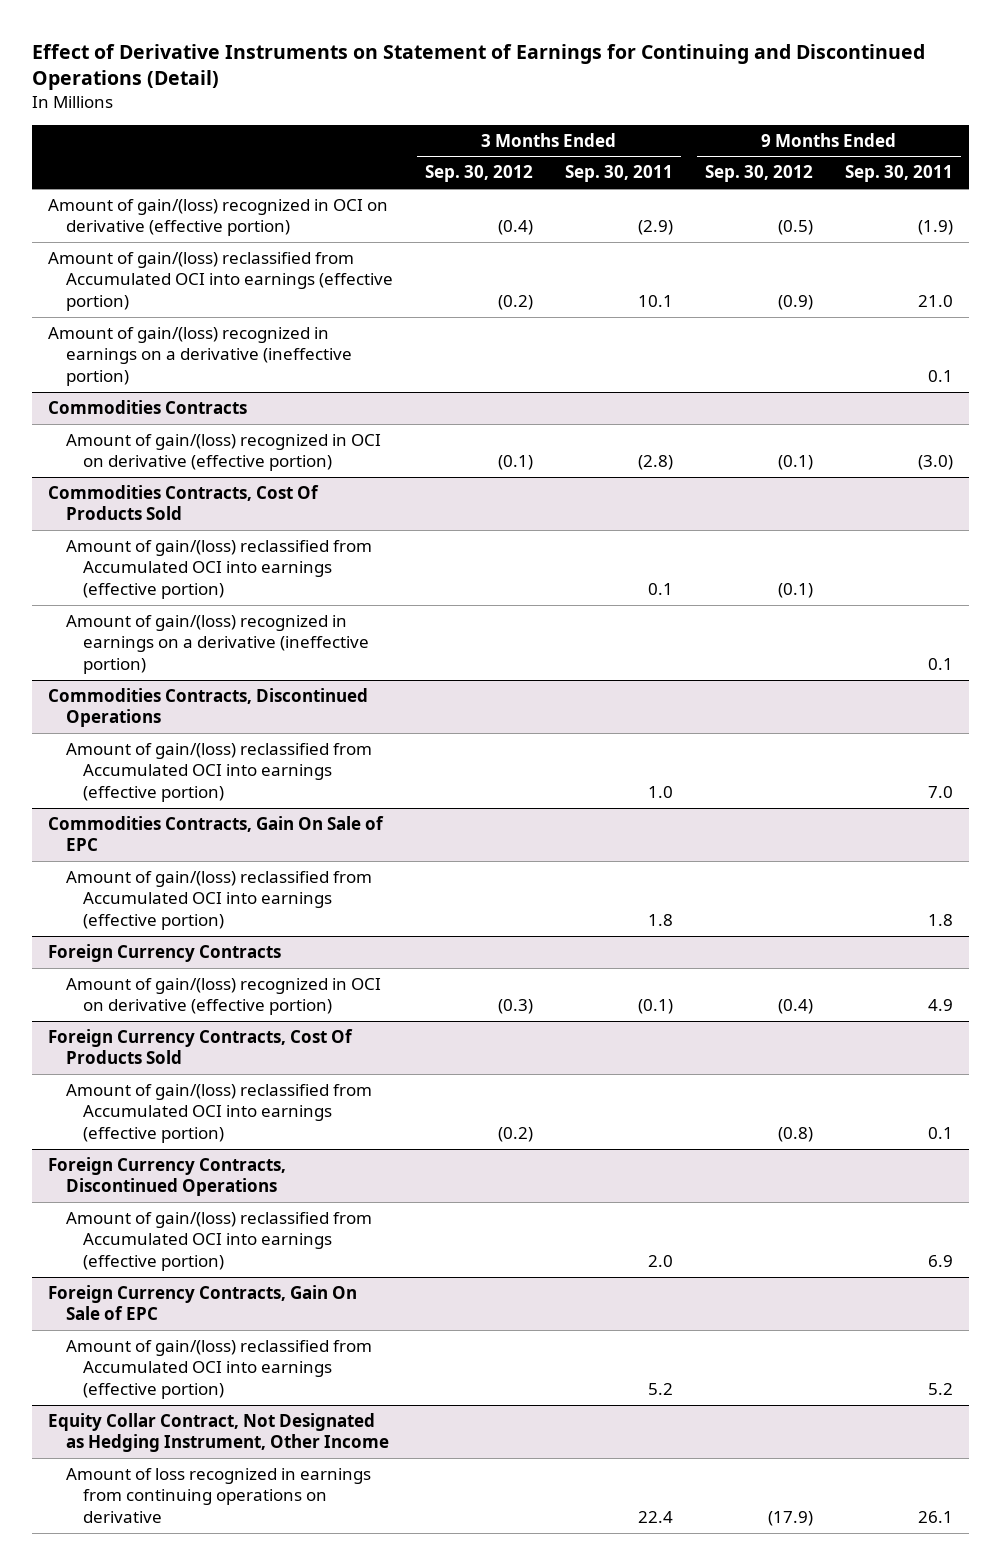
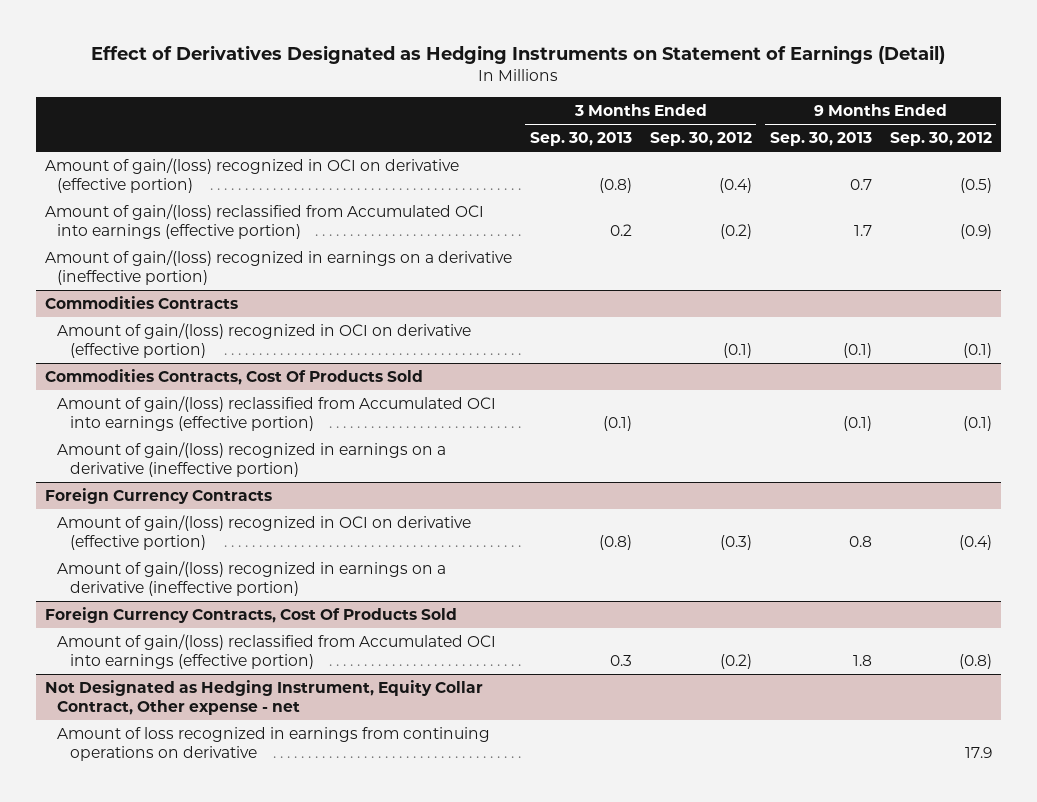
- Effect of Derivative Instruments on Statement of Earnings for Continuing and Discontinued Operations (Detail)
+ Effect of Derivatives Designated as Hedging Instruments on Statement of Earnings (Detail)
- | 3 Months Ended Sep. 30, 2012 | 3 Months Ended Sep. 30, 2011 | 9 Months Ended Sep. 30, 2012 | 9 Months Ended Sep. 30, 2011
+ | 3 Months Ended Sep. 30, 2013 | 3 Months Ended Sep. 30, 2012 | 9 Months Ended Sep. 30, 2013 | 9 Months Ended Sep. 30, 2012
- Commodities Contracts, Discontinued Operations
- Amount of gain/(loss) reclassified from Accumulated OCI into earnings (effective portion) | | 1.0 | | 7.0
- Commodities Contracts, Gain On Sale of EPC
- Amount of gain/(loss) reclassified from Accumulated OCI into earnings (effective portion) | | 1.8 | | 1.8
@ Foreign Currency Contracts
+ Amount of gain/(loss) recognized in earnings on a derivative (ineffective portion)
- Foreign Currency Contracts, Discontinued Operations
- Amount of gain/(loss) reclassified from Accumulated OCI into earnings (effective portion) | | 2.0 | | 6.9
- Foreign Currency Contracts, Gain On Sale of EPC
- Amount of gain/(loss) reclassified from Accumulated OCI into earnings (effective portion) | | 5.2 | | 5.2
- Equity Collar Contract, Not Designated as Hedging Instrument, Other Income
- Amount of loss recognized in earnings from continuing operations on derivative | | 22.4 | (17.9) | 26.1
+ Not Designated as Hedging Instrument, Equity Collar Contract, Other expense - net
+ Amount of loss recognized in earnings from continuing operations on derivative | | | | 17.9

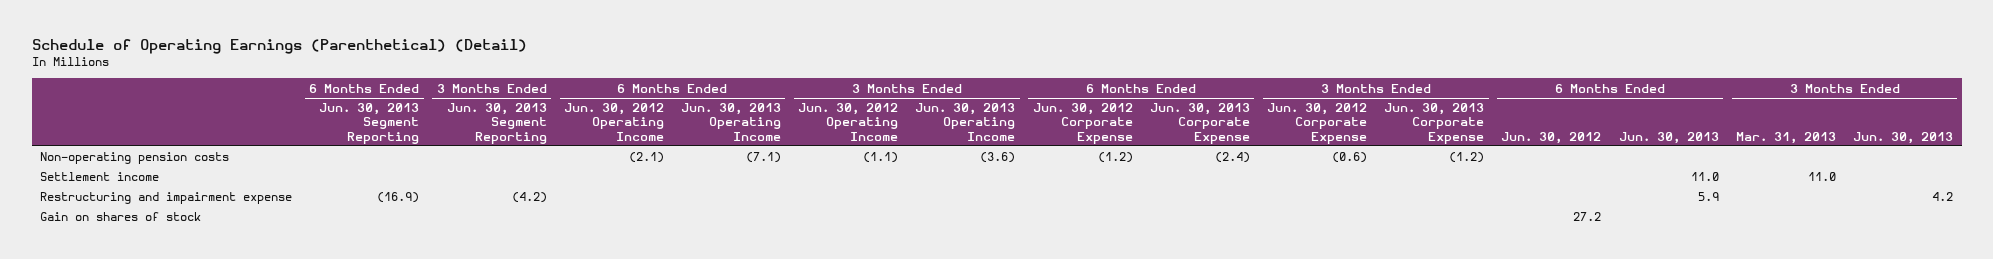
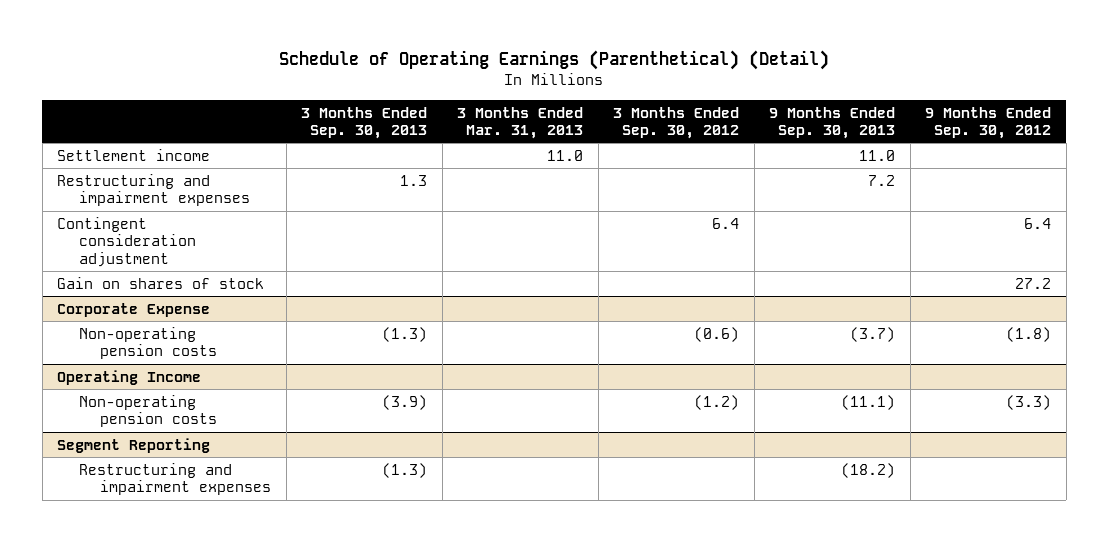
- | 6 Months Ended Jun. 30, 2013 Segment Reporting | 3 Months Ended Jun. 30, 2013 Segment Reporting | 6 Months Ended Jun. 30, 2012 Operating Income | 6 Months Ended Jun. 30, 2013 Operating Income | 3 Months Ended Jun. 30, 2012 Operating Income | 3 Months Ended Jun. 30, 2013 Operating Income | 6 Months Ended Jun. 30, 2012 Corporate Expense | 6 Months Ended Jun. 30, 2013 Corporate Expense | 3 Months Ended Jun. 30, 2012 Corporate Expense | 3 Months Ended Jun. 30, 2013 Corporate Expense | 6 Months Ended Jun. 30, 2012 | 6 Months Ended Jun. 30, 2013 | 3 Months Ended Mar. 31, 2013 | 3 Months Ended Jun. 30, 2013
+ | 3 Months Ended Sep. 30, 2013 | 3 Months Ended Mar. 31, 2013 | 3 Months Ended Sep. 30, 2012 | 9 Months Ended Sep. 30, 2013 | 9 Months Ended Sep. 30, 2012
- Non-operating pension costs | | | (2.1) | (7.1) | (1.1) | (3.6) | (1.2) | (2.4) | (0.6) | (1.2) | | | |
- Restructuring and impairment expense | (16.9) | (4.2) | | | | | | | | | | 5.9 | | 4.2
+ Restructuring and impairment expenses | 1.3 | | | 7.2 |
+ Contingent consideration adjustment | | | 6.4 | | 6.4
+ Corporate Expense
+ Non-operating pension costs | (1.3) | | (0.6) | (3.7) | (1.8)
+ Operating Income
+ Non-operating pension costs | (3.9) | | (1.2) | (11.1) | (3.3)
+ Segment Reporting
+ Restructuring and impairment expenses | (1.3) | | | (18.2) |

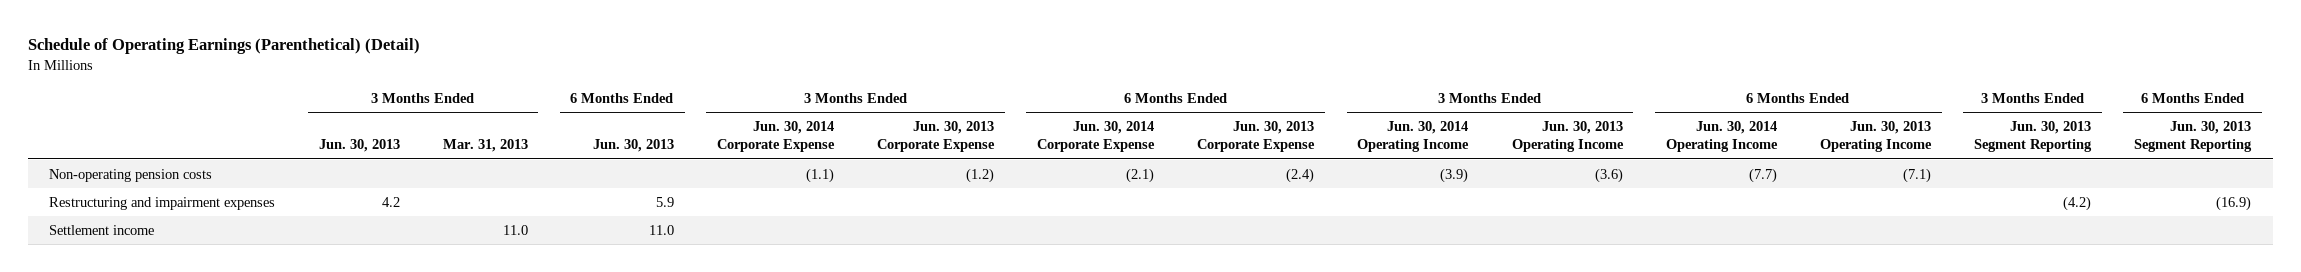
- | 3 Months Ended Sep. 30, 2013 | 3 Months Ended Mar. 31, 2013 | 3 Months Ended Sep. 30, 2012 | 9 Months Ended Sep. 30, 2013 | 9 Months Ended Sep. 30, 2012
+ | 3 Months Ended Jun. 30, 2013 | 3 Months Ended Mar. 31, 2013 | 6 Months Ended Jun. 30, 2013 | 3 Months Ended Jun. 30, 2014 Corporate Expense | 3 Months Ended Jun. 30, 2013 Corporate Expense | 6 Months Ended Jun. 30, 2014 Corporate Expense | 6 Months Ended Jun. 30, 2013 Corporate Expense | 3 Months Ended Jun. 30, 2014 Operating Income | 3 Months Ended Jun. 30, 2013 Operating Income | 6 Months Ended Jun. 30, 2014 Operating Income | 6 Months Ended Jun. 30, 2013 Operating Income | 3 Months Ended Jun. 30, 2013 Segment Reporting | 6 Months Ended Jun. 30, 2013 Segment Reporting
+ Non-operating pension costs | | | | (1.1) | (1.2) | (2.1) | (2.4) | (3.9) | (3.6) | (7.7) | (7.1) | |
- Contingent consideration adjustment | | | 6.4 | | 6.4
- Gain on shares of stock | | | | | 27.2
- Corporate Expense
- Non-operating pension costs | (1.3) | | (0.6) | (3.7) | (1.8)
- Operating Income
- Non-operating pension costs | (3.9) | | (1.2) | (11.1) | (3.3)
- Segment Reporting
- Restructuring and impairment expenses | (1.3) | | | (18.2) |
moved down: Settlement income | | 11.0 | 11.0 | | | | | | | | | |

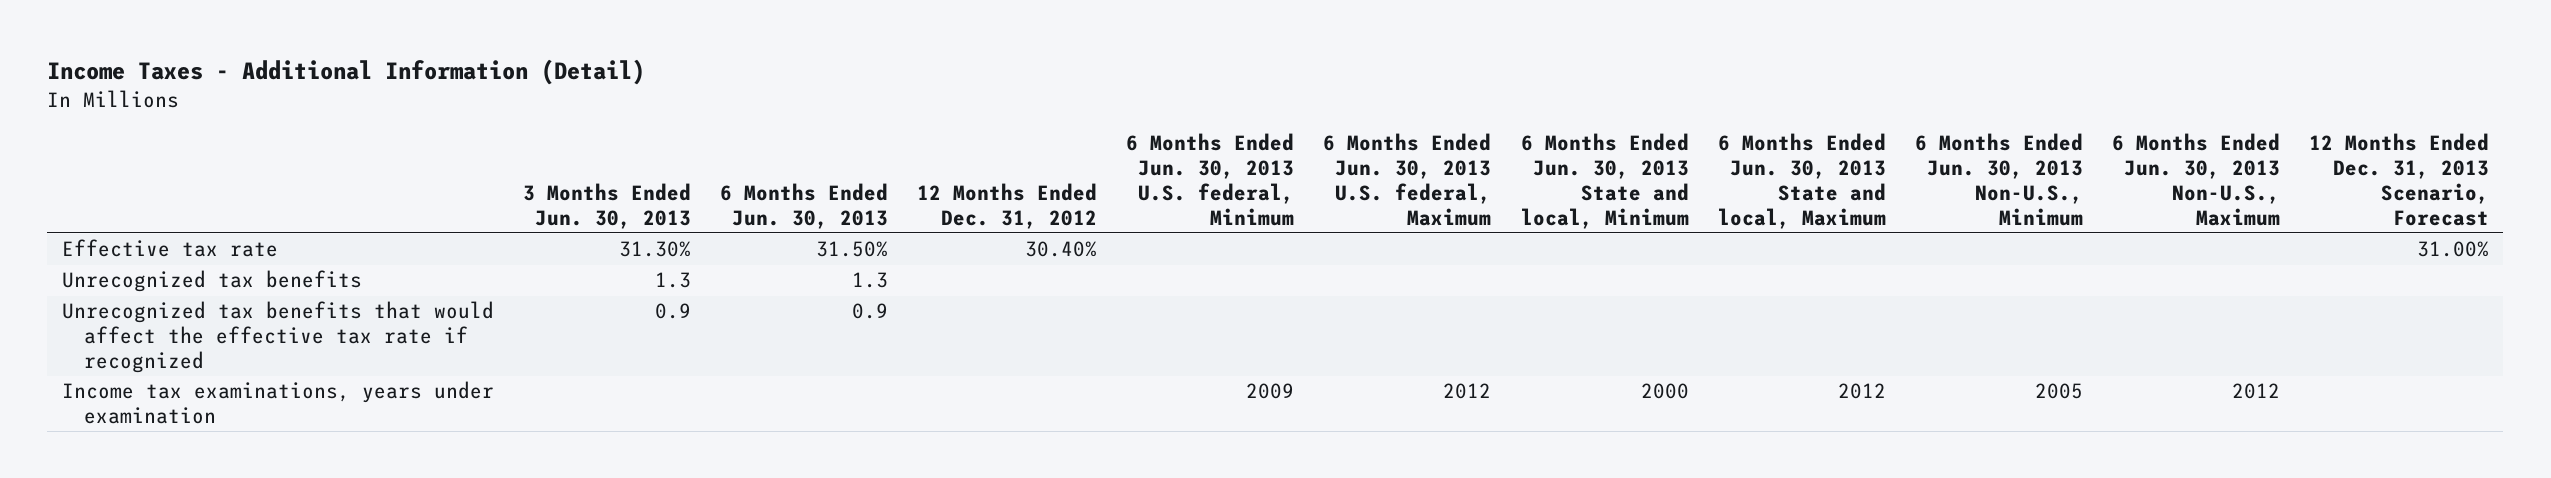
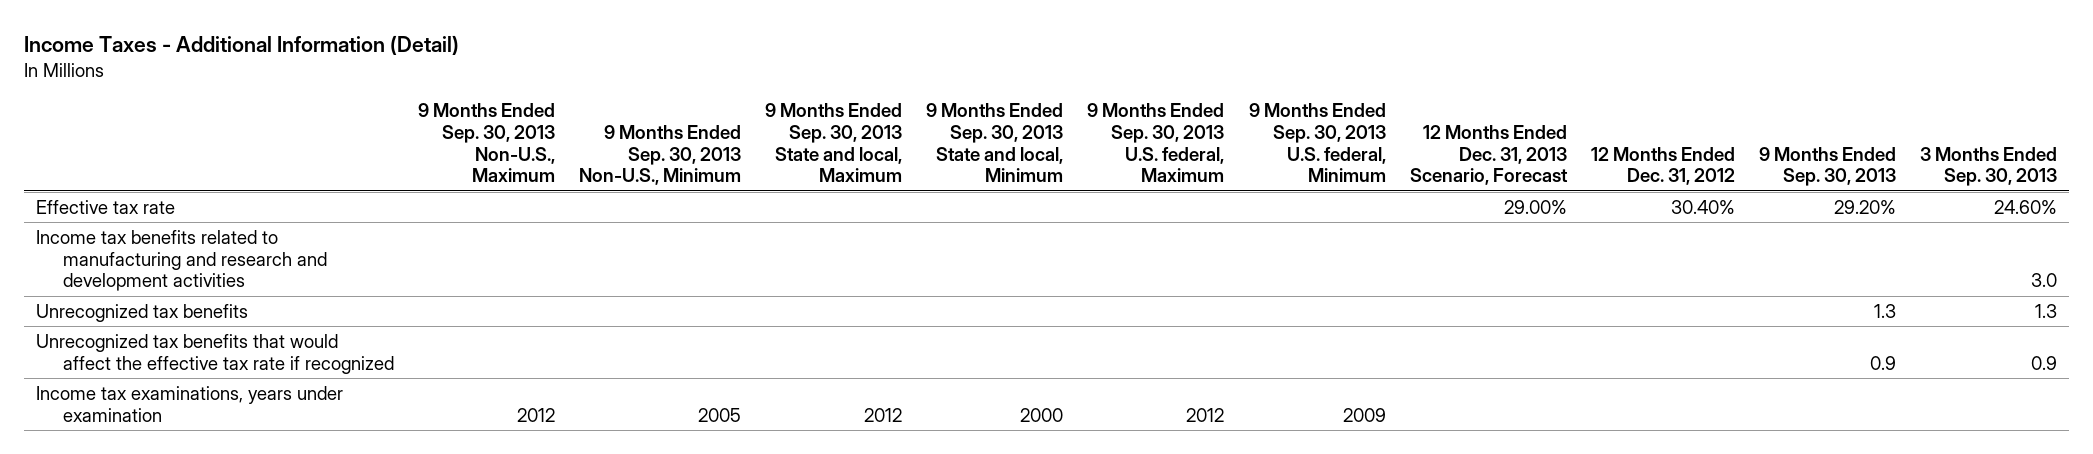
- | 3 Months Ended Jun. 30, 2013 | 6 Months Ended Jun. 30, 2013 | 12 Months Ended Dec. 31, 2012 | 6 Months Ended Jun. 30, 2013 U.S. federal, Minimum | 6 Months Ended Jun. 30, 2013 U.S. federal, Maximum | 6 Months Ended Jun. 30, 2013 State and local, Minimum | 6 Months Ended Jun. 30, 2013 State and local, Maximum | 6 Months Ended Jun. 30, 2013 Non-U.S., Minimum | 6 Months Ended Jun. 30, 2013 Non-U.S., Maximum | 12 Months Ended Dec. 31, 2013 Scenario, Forecast
+ | 9 Months Ended Sep. 30, 2013 Non-U.S., Maximum | 9 Months Ended Sep. 30, 2013 Non-U.S., Minimum | 9 Months Ended Sep. 30, 2013 State and local, Maximum | 9 Months Ended Sep. 30, 2013 State and local, Minimum | 9 Months Ended Sep. 30, 2013 U.S. federal, Maximum | 9 Months Ended Sep. 30, 2013 U.S. federal, Minimum | 12 Months Ended Dec. 31, 2013 Scenario, Forecast | 12 Months Ended Dec. 31, 2012 | 9 Months Ended Sep. 30, 2013 | 3 Months Ended Sep. 30, 2013
- Effective tax rate | 31.30% | 31.50% | 30.40% | | | | | | | 31.00%
+ Effective tax rate | | | | | | | 29.00% | 30.40% | 29.20% | 24.60%
+ Income tax benefits related to manufacturing and research and development activities | | | | | | | | | | 3.0

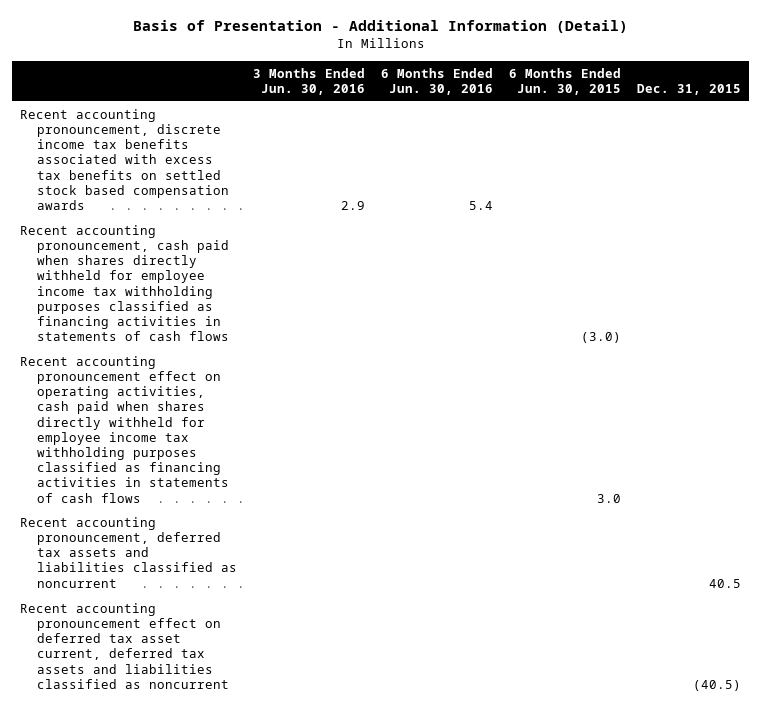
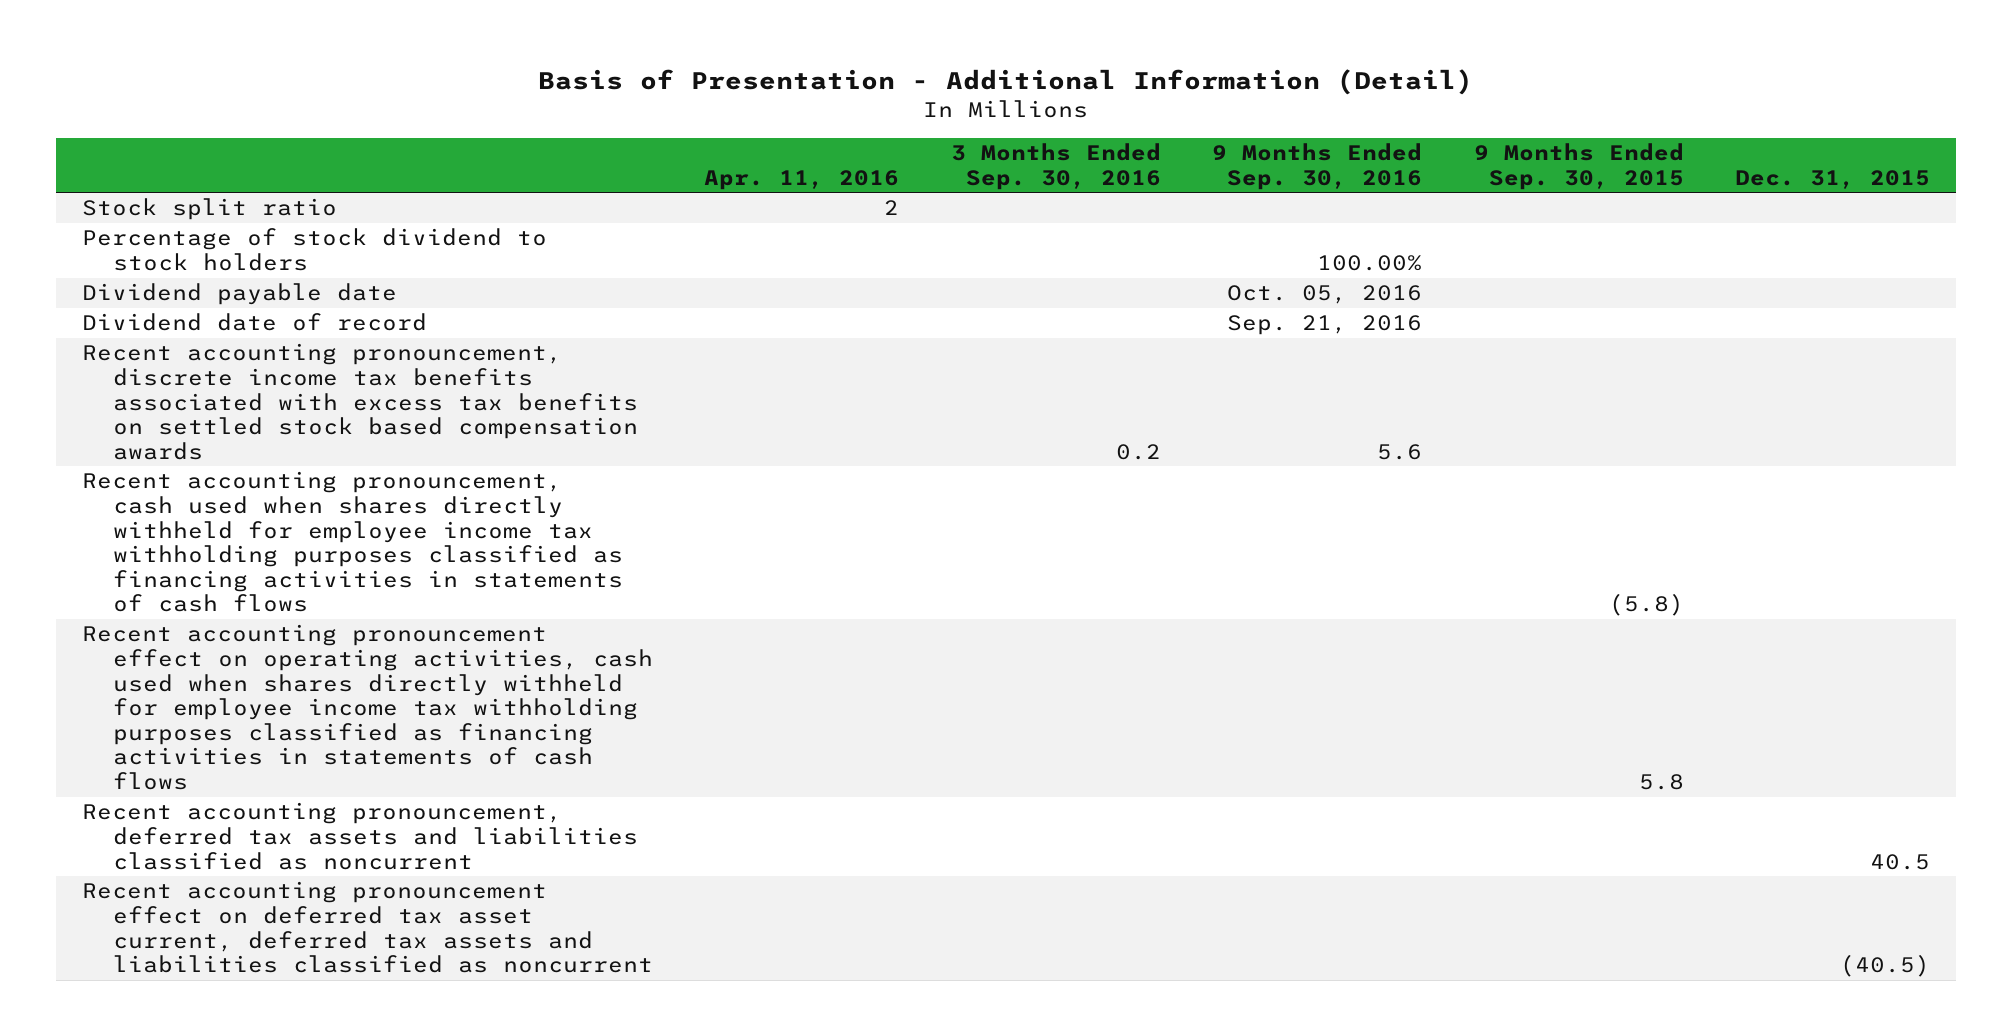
- | 3 Months Ended Jun. 30, 2016 | 6 Months Ended Jun. 30, 2016 | 6 Months Ended Jun. 30, 2015 | Dec. 31, 2015
+ | Apr. 11, 2016 | 3 Months Ended Sep. 30, 2016 | 9 Months Ended Sep. 30, 2016 | 9 Months Ended Sep. 30, 2015 | Dec. 31, 2015
+ Stock split ratio | 2 | | | |
+ Percentage of stock dividend to stock holders | | | 100.00% | |
+ Dividend payable date | | | Oct. 05, 2016 | |
+ Dividend date of record | | | Sep. 21, 2016 | |
- Recent accounting pronouncement, cash paid when shares directly withheld for employee income tax withholding purposes classified as financing activities in statements of cash flows | | | (3.0) |
- Recent accounting pronouncement effect on operating activities, cash paid when shares directly withheld for employee income tax withholding purposes classified as financing activities in statements of cash flows | | | 3.0 |
+ Recent accounting pronouncement, cash used when shares directly withheld for employee income tax withholding purposes classified as financing activities in statements of cash flows | | | | (5.8) |
+ Recent accounting pronouncement effect on operating activities, cash used when shares directly withheld for employee income tax withholding purposes classified as financing activities in statements of cash flows | | | | 5.8 |

